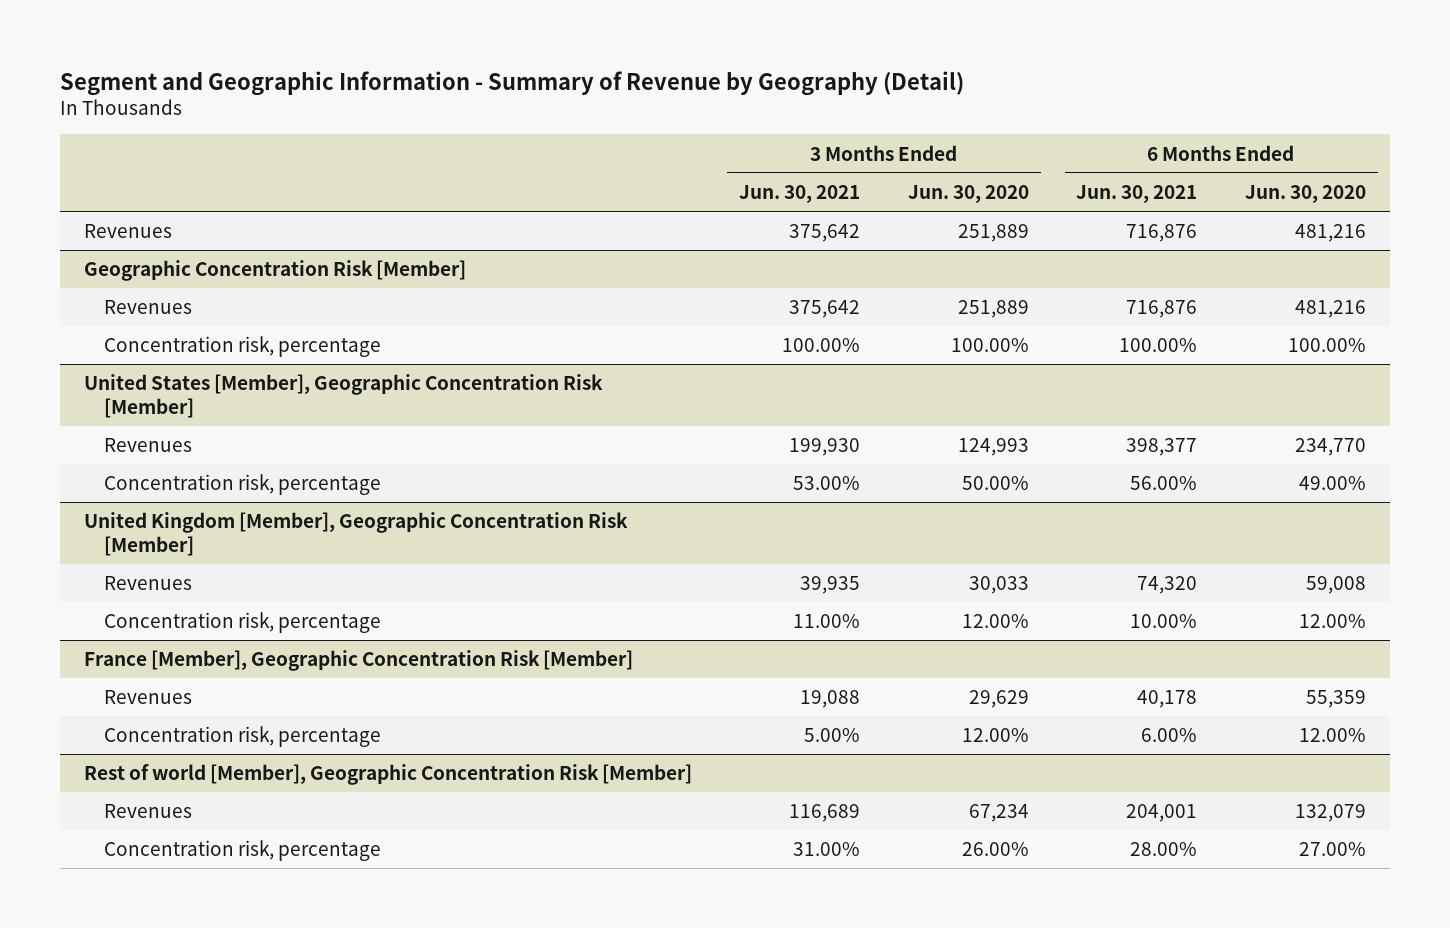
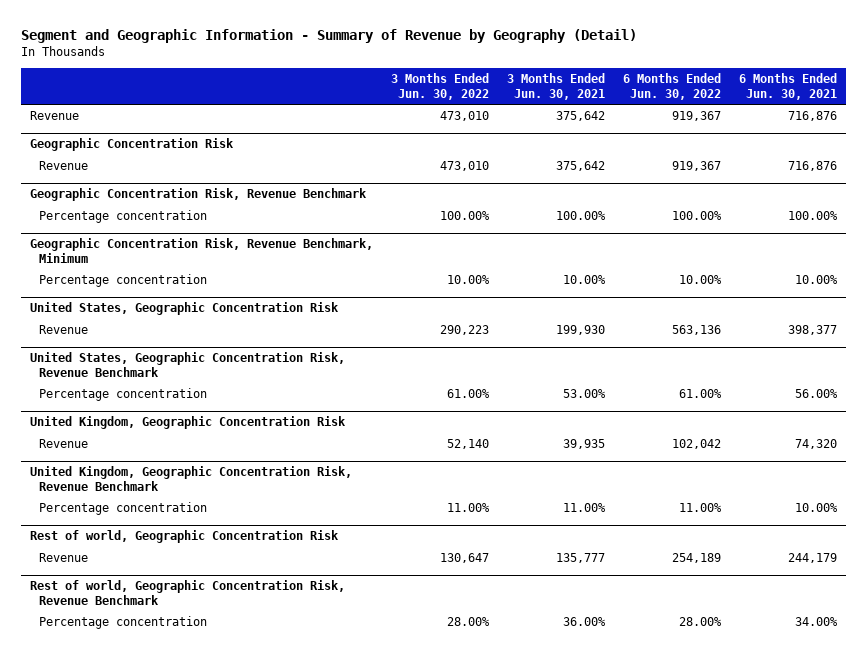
- | 3 Months Ended Jun. 30, 2021 | 3 Months Ended Jun. 30, 2020 | 6 Months Ended Jun. 30, 2021 | 6 Months Ended Jun. 30, 2020
+ | 3 Months Ended Jun. 30, 2022 | 3 Months Ended Jun. 30, 2021 | 6 Months Ended Jun. 30, 2022 | 6 Months Ended Jun. 30, 2021
- Revenues | 375,642 | 251,889 | 716,876 | 481,216
- Geographic Concentration Risk [Member]
- Revenues | 375,642 | 251,889 | 716,876 | 481,216
- Concentration risk, percentage | 100.00% | 100.00% | 100.00% | 100.00%
- United States [Member], Geographic Concentration Risk [Member]
- Revenues | 199,930 | 124,993 | 398,377 | 234,770
- Concentration risk, percentage | 53.00% | 50.00% | 56.00% | 49.00%
- United Kingdom [Member], Geographic Concentration Risk [Member]
- Revenues | 39,935 | 30,033 | 74,320 | 59,008
- Concentration risk, percentage | 11.00% | 12.00% | 10.00% | 12.00%
- France [Member], Geographic Concentration Risk [Member]
- Revenues | 19,088 | 29,629 | 40,178 | 55,359
- Concentration risk, percentage | 5.00% | 12.00% | 6.00% | 12.00%
- Rest of world [Member], Geographic Concentration Risk [Member]
- Revenues | 116,689 | 67,234 | 204,001 | 132,079
- Concentration risk, percentage | 31.00% | 26.00% | 28.00% | 27.00%
+ Revenue | 473,010 | 375,642 | 919,367 | 716,876
+ Geographic Concentration Risk
+ Revenue | 473,010 | 375,642 | 919,367 | 716,876
+ Geographic Concentration Risk, Revenue Benchmark
+ Percentage concentration | 100.00% | 100.00% | 100.00% | 100.00%
+ Geographic Concentration Risk, Revenue Benchmark, Minimum
+ Percentage concentration | 10.00% | 10.00% | 10.00% | 10.00%
+ United States, Geographic Concentration Risk
+ Revenue | 290,223 | 199,930 | 563,136 | 398,377
+ United States, Geographic Concentration Risk, Revenue Benchmark
+ Percentage concentration | 61.00% | 53.00% | 61.00% | 56.00%
+ United Kingdom, Geographic Concentration Risk
+ Revenue | 52,140 | 39,935 | 102,042 | 74,320
+ United Kingdom, Geographic Concentration Risk, Revenue Benchmark
+ Percentage concentration | 11.00% | 11.00% | 11.00% | 10.00%
+ Rest of world, Geographic Concentration Risk
+ Revenue | 130,647 | 135,777 | 254,189 | 244,179
+ Rest of world, Geographic Concentration Risk, Revenue Benchmark
+ Percentage concentration | 28.00% | 36.00% | 28.00% | 34.00%

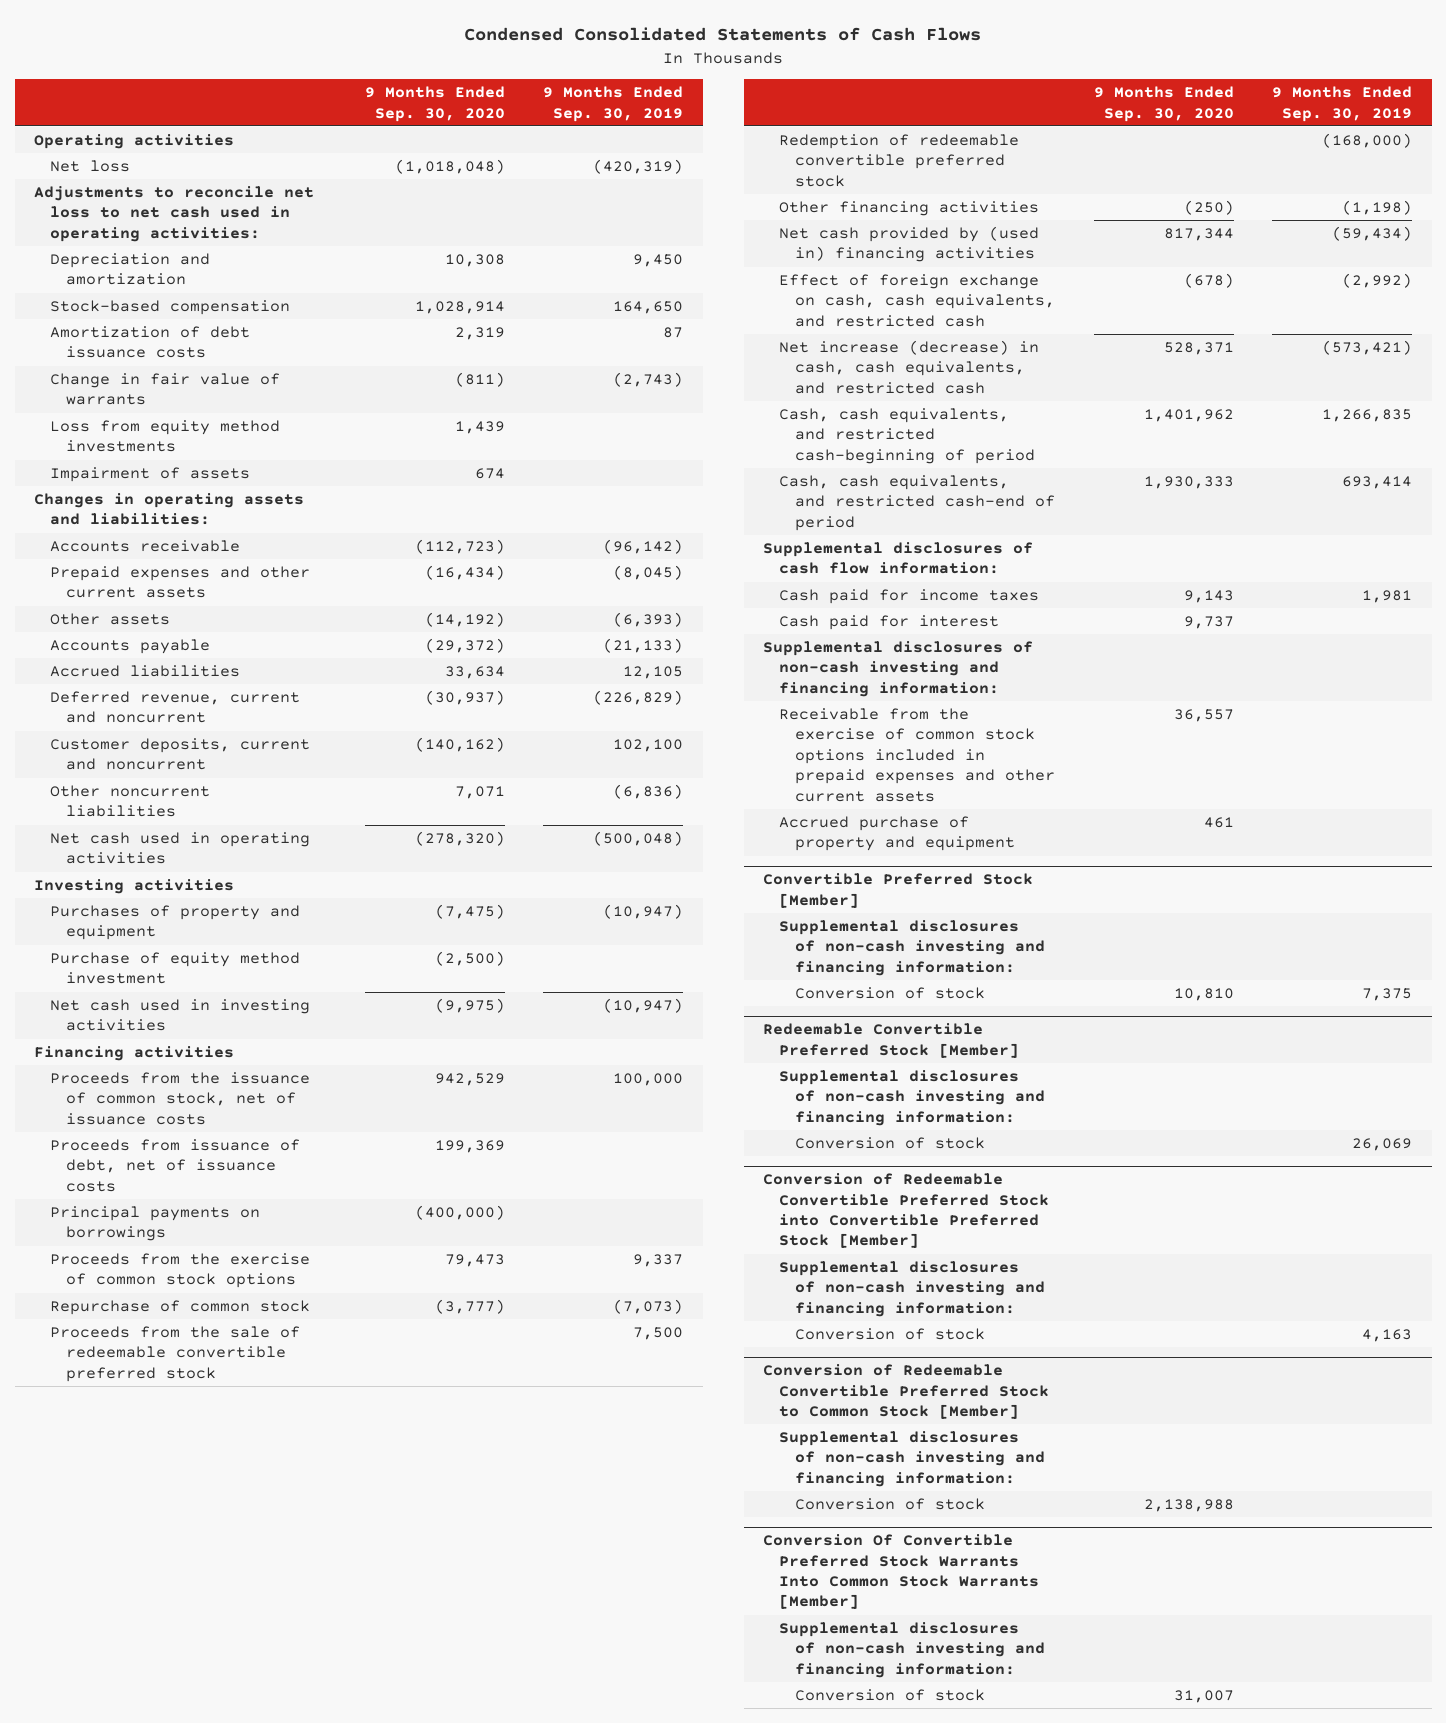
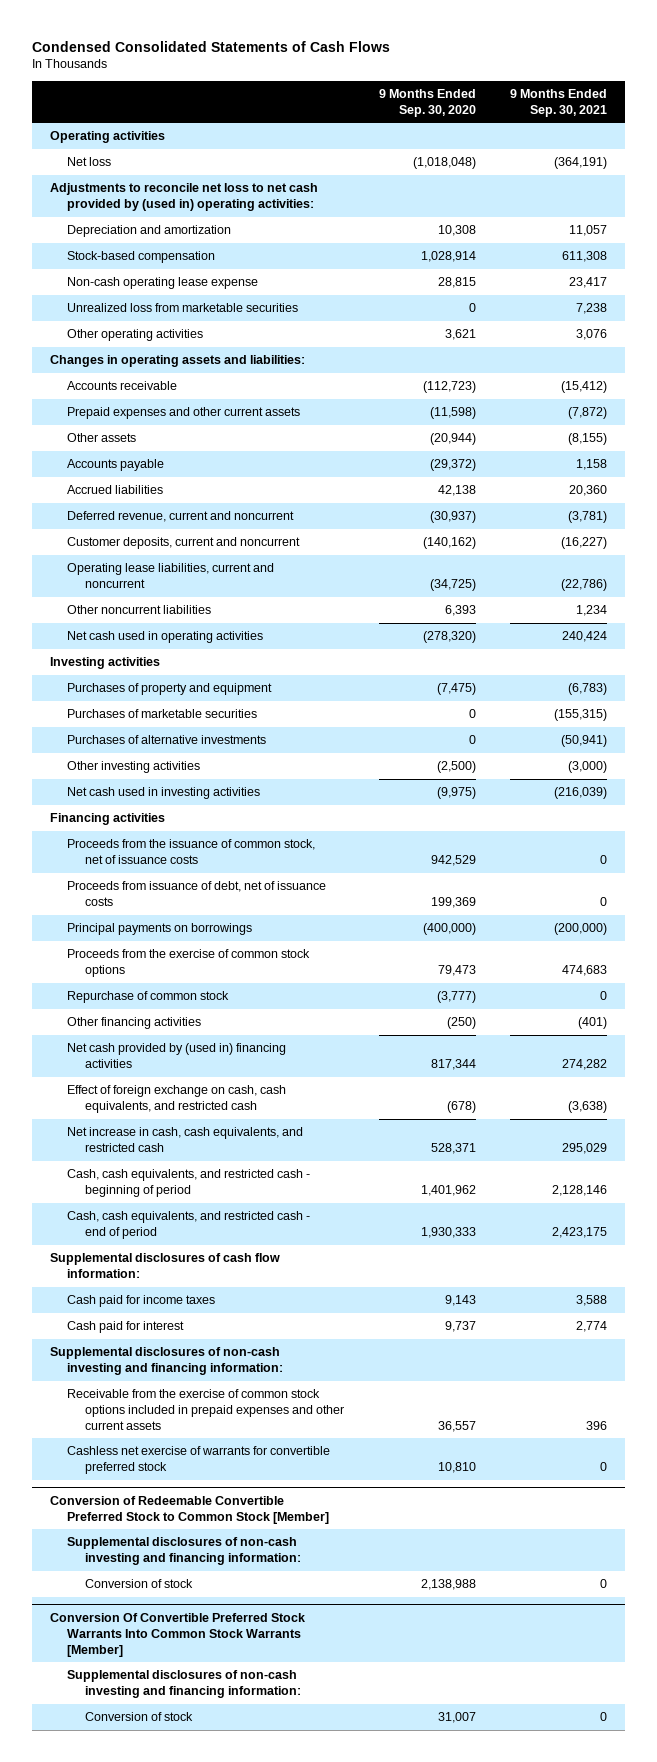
- | 9 Months Ended Sep. 30, 2020 | 9 Months Ended Sep. 30, 2019
+ | 9 Months Ended Sep. 30, 2020 | 9 Months Ended Sep. 30, 2021
- Adjustments to reconcile net loss to net cash used in operating activities:
+ Adjustments to reconcile net loss to net cash provided by (used in) operating activities:
- Amortization of debt issuance costs | 2,319 | 87
- Change in fair value of warrants | (811) | (2,743)
- Loss from equity method investments | 1,439 |
- Impairment of assets | 674 |
+ Non-cash operating lease expense | 28,815 | 23,417
+ Unrealized loss from marketable securities | 0 | 7,238
+ Other operating activities | 3,621 | 3,076
- Prepaid expenses and other current assets | (16,434) | (8,045)
- Other assets | (14,192) | (6,393)
+ Prepaid expenses and other current assets | (11,598) | (7,872)
+ Other assets | (20,944) | (8,155)
- Accrued liabilities | 33,634 | 12,105
+ Accrued liabilities | 42,138 | 20,360
- Other noncurrent liabilities | 7,071 | (6,836)
+ Operating lease liabilities, current and noncurrent | (34,725) | (22,786)
+ Other noncurrent liabilities | 6,393 | 1,234
- Purchase of equity method investment | (2,500) |
+ Purchases of marketable securities | 0 | (155,315)
+ Purchases of alternative investments | 0 | (50,941)
+ Other investing activities | (2,500) | (3,000)
- Proceeds from the sale of redeemable convertible preferred stock | | 7,500
- Redemption of redeemable convertible preferred stock | | (168,000)
- Net increase (decrease) in cash, cash equivalents, and restricted cash | 528,371 | (573,421)
- Cash, cash equivalents, and restricted cash-beginning of period | 1,401,962 | 1,266,835
- Cash, cash equivalents, and restricted cash-end of period | 1,930,333 | 693,414
+ Net increase in cash, cash equivalents, and restricted cash | 528,371 | 295,029
+ Cash, cash equivalents, and restricted cash - beginning of period | 1,401,962 | 2,128,146
+ Cash, cash equivalents, and restricted cash - end of period | 1,930,333 | 2,423,175
- Accrued purchase of property and equipment | 461 |
- Convertible Preferred Stock [Member]
- Supplemental disclosures of non-cash investing and financing information:
- Conversion of stock | 10,810 | 7,375
- Redeemable Convertible Preferred Stock [Member]
- Supplemental disclosures of non-cash investing and financing information:
- Conversion of stock | | 26,069
- Conversion of Redeemable Convertible Preferred Stock into Convertible Preferred Stock [Member]
- Supplemental disclosures of non-cash investing and financing information:
- Conversion of stock | | 4,163
+ Cashless net exercise of warrants for convertible preferred stock | 10,810 | 0

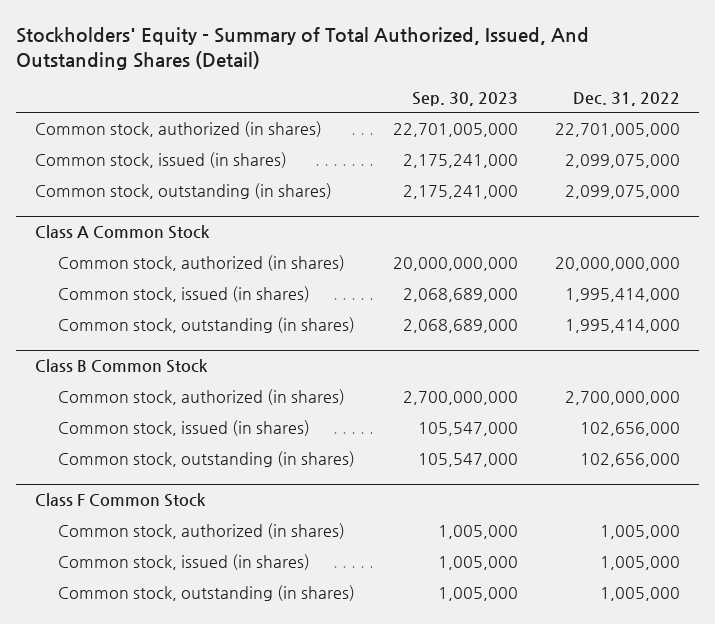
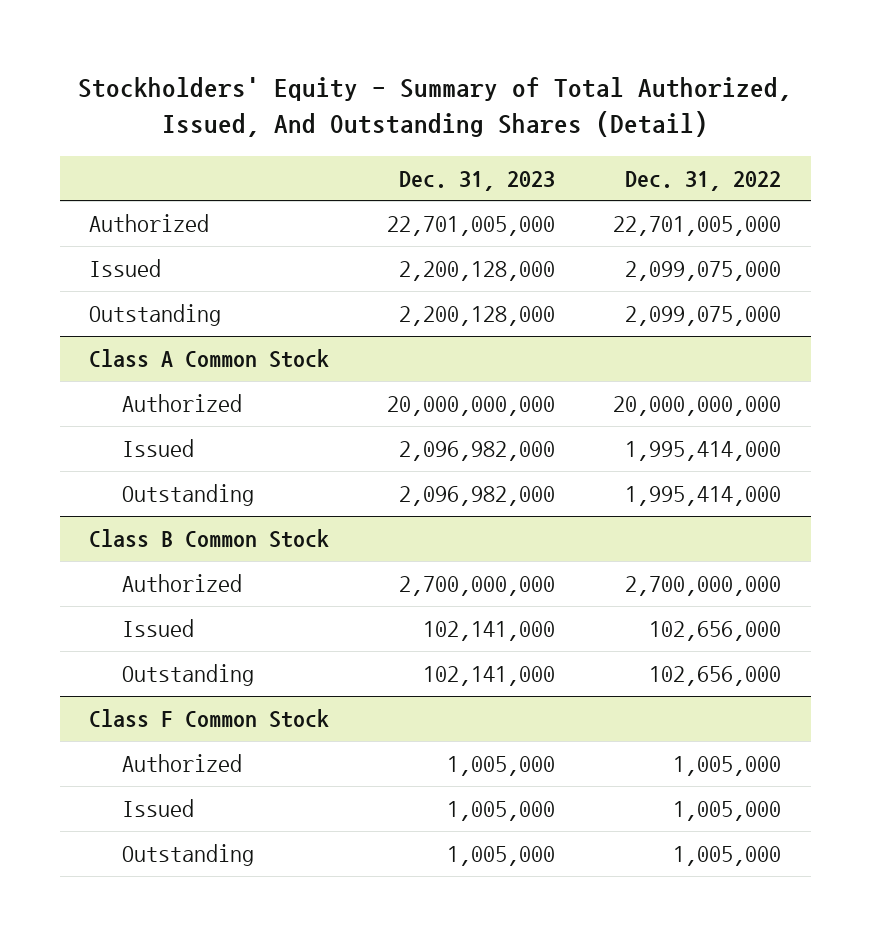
- | Sep. 30, 2023 | Dec. 31, 2022
+ | Dec. 31, 2023 | Dec. 31, 2022
- Common stock, authorized (in shares) | 22,701,005,000 | 22,701,005,000
- Common stock, issued (in shares) | 2,175,241,000 | 2,099,075,000
- Common stock, outstanding (in shares) | 2,175,241,000 | 2,099,075,000
+ Authorized | 22,701,005,000 | 22,701,005,000
+ Issued | 2,200,128,000 | 2,099,075,000
+ Outstanding | 2,200,128,000 | 2,099,075,000
@ Class A Common Stock
- Common stock, authorized (in shares) | 20,000,000,000 | 20,000,000,000
- Common stock, issued (in shares) | 2,068,689,000 | 1,995,414,000
- Common stock, outstanding (in shares) | 2,068,689,000 | 1,995,414,000
+ Authorized | 20,000,000,000 | 20,000,000,000
+ Issued | 2,096,982,000 | 1,995,414,000
+ Outstanding | 2,096,982,000 | 1,995,414,000
@ Class B Common Stock
- Common stock, authorized (in shares) | 2,700,000,000 | 2,700,000,000
- Common stock, issued (in shares) | 105,547,000 | 102,656,000
- Common stock, outstanding (in shares) | 105,547,000 | 102,656,000
+ Authorized | 2,700,000,000 | 2,700,000,000
+ Issued | 102,141,000 | 102,656,000
+ Outstanding | 102,141,000 | 102,656,000
@ Class F Common Stock
- Common stock, authorized (in shares) | 1,005,000 | 1,005,000
- Common stock, issued (in shares) | 1,005,000 | 1,005,000
- Common stock, outstanding (in shares) | 1,005,000 | 1,005,000
+ Authorized | 1,005,000 | 1,005,000
+ Issued | 1,005,000 | 1,005,000
+ Outstanding | 1,005,000 | 1,005,000

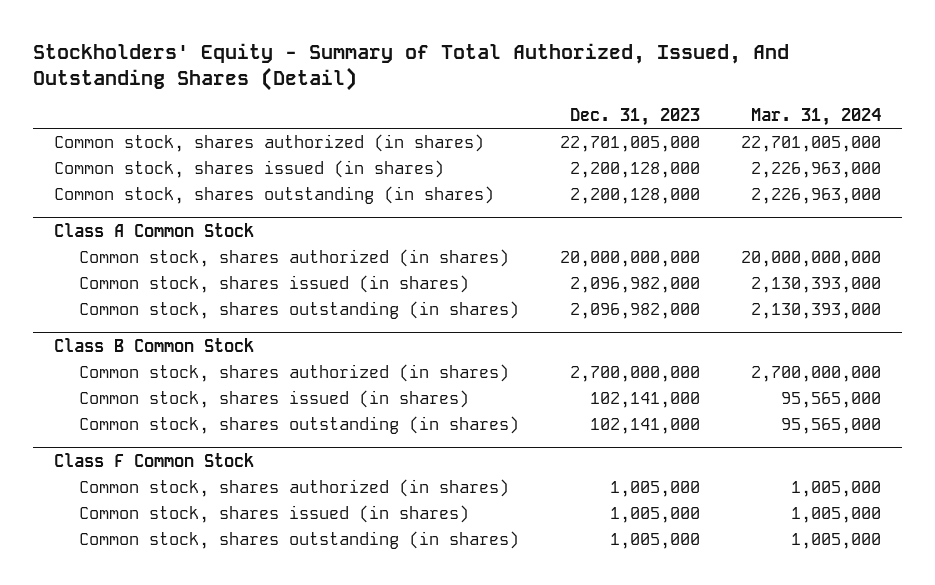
- | Dec. 31, 2023 | Dec. 31, 2022
+ | Dec. 31, 2023 | Mar. 31, 2024
- Authorized | 22,701,005,000 | 22,701,005,000
- Issued | 2,200,128,000 | 2,099,075,000
- Outstanding | 2,200,128,000 | 2,099,075,000
+ Common stock, shares authorized (in shares) | 22,701,005,000 | 22,701,005,000
+ Common stock, shares issued (in shares) | 2,200,128,000 | 2,226,963,000
+ Common stock, shares outstanding (in shares) | 2,200,128,000 | 2,226,963,000
@ Class A Common Stock
- Authorized | 20,000,000,000 | 20,000,000,000
- Issued | 2,096,982,000 | 1,995,414,000
- Outstanding | 2,096,982,000 | 1,995,414,000
+ Common stock, shares authorized (in shares) | 20,000,000,000 | 20,000,000,000
+ Common stock, shares issued (in shares) | 2,096,982,000 | 2,130,393,000
+ Common stock, shares outstanding (in shares) | 2,096,982,000 | 2,130,393,000
@ Class B Common Stock
- Authorized | 2,700,000,000 | 2,700,000,000
- Issued | 102,141,000 | 102,656,000
- Outstanding | 102,141,000 | 102,656,000
+ Common stock, shares authorized (in shares) | 2,700,000,000 | 2,700,000,000
+ Common stock, shares issued (in shares) | 102,141,000 | 95,565,000
+ Common stock, shares outstanding (in shares) | 102,141,000 | 95,565,000
@ Class F Common Stock
- Authorized | 1,005,000 | 1,005,000
- Issued | 1,005,000 | 1,005,000
- Outstanding | 1,005,000 | 1,005,000
+ Common stock, shares authorized (in shares) | 1,005,000 | 1,005,000
+ Common stock, shares issued (in shares) | 1,005,000 | 1,005,000
+ Common stock, shares outstanding (in shares) | 1,005,000 | 1,005,000

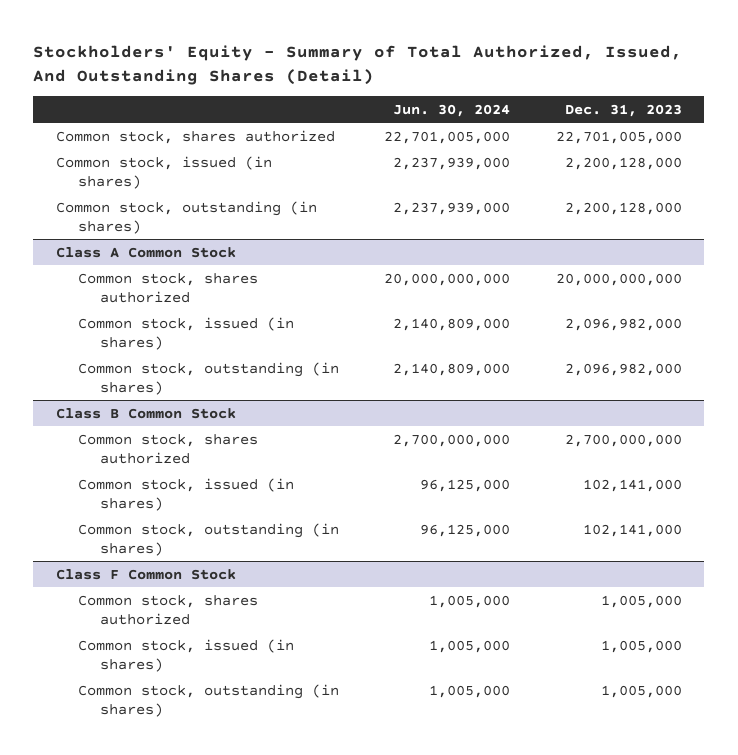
- | Dec. 31, 2023 | Mar. 31, 2024
+ | Jun. 30, 2024 | Dec. 31, 2023
- Common stock, shares authorized (in shares) | 22,701,005,000 | 22,701,005,000
- Common stock, shares issued (in shares) | 2,200,128,000 | 2,226,963,000
- Common stock, shares outstanding (in shares) | 2,200,128,000 | 2,226,963,000
+ Common stock, shares authorized | 22,701,005,000 | 22,701,005,000
+ Common stock, issued (in shares) | 2,237,939,000 | 2,200,128,000
+ Common stock, outstanding (in shares) | 2,237,939,000 | 2,200,128,000
@ Class A Common Stock
- Common stock, shares authorized (in shares) | 20,000,000,000 | 20,000,000,000
- Common stock, shares issued (in shares) | 2,096,982,000 | 2,130,393,000
- Common stock, shares outstanding (in shares) | 2,096,982,000 | 2,130,393,000
+ Common stock, shares authorized | 20,000,000,000 | 20,000,000,000
+ Common stock, issued (in shares) | 2,140,809,000 | 2,096,982,000
+ Common stock, outstanding (in shares) | 2,140,809,000 | 2,096,982,000
@ Class B Common Stock
- Common stock, shares authorized (in shares) | 2,700,000,000 | 2,700,000,000
- Common stock, shares issued (in shares) | 102,141,000 | 95,565,000
- Common stock, shares outstanding (in shares) | 102,141,000 | 95,565,000
+ Common stock, shares authorized | 2,700,000,000 | 2,700,000,000
+ Common stock, issued (in shares) | 96,125,000 | 102,141,000
+ Common stock, outstanding (in shares) | 96,125,000 | 102,141,000
@ Class F Common Stock
- Common stock, shares authorized (in shares) | 1,005,000 | 1,005,000
- Common stock, shares issued (in shares) | 1,005,000 | 1,005,000
- Common stock, shares outstanding (in shares) | 1,005,000 | 1,005,000
+ Common stock, shares authorized | 1,005,000 | 1,005,000
+ Common stock, issued (in shares) | 1,005,000 | 1,005,000
+ Common stock, outstanding (in shares) | 1,005,000 | 1,005,000

